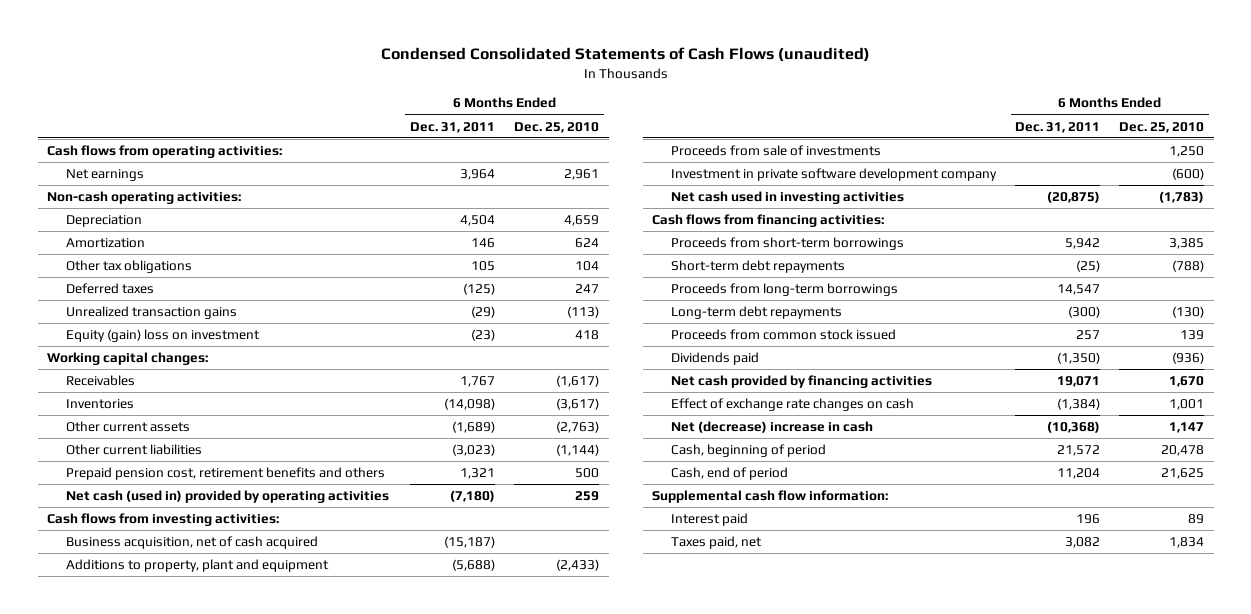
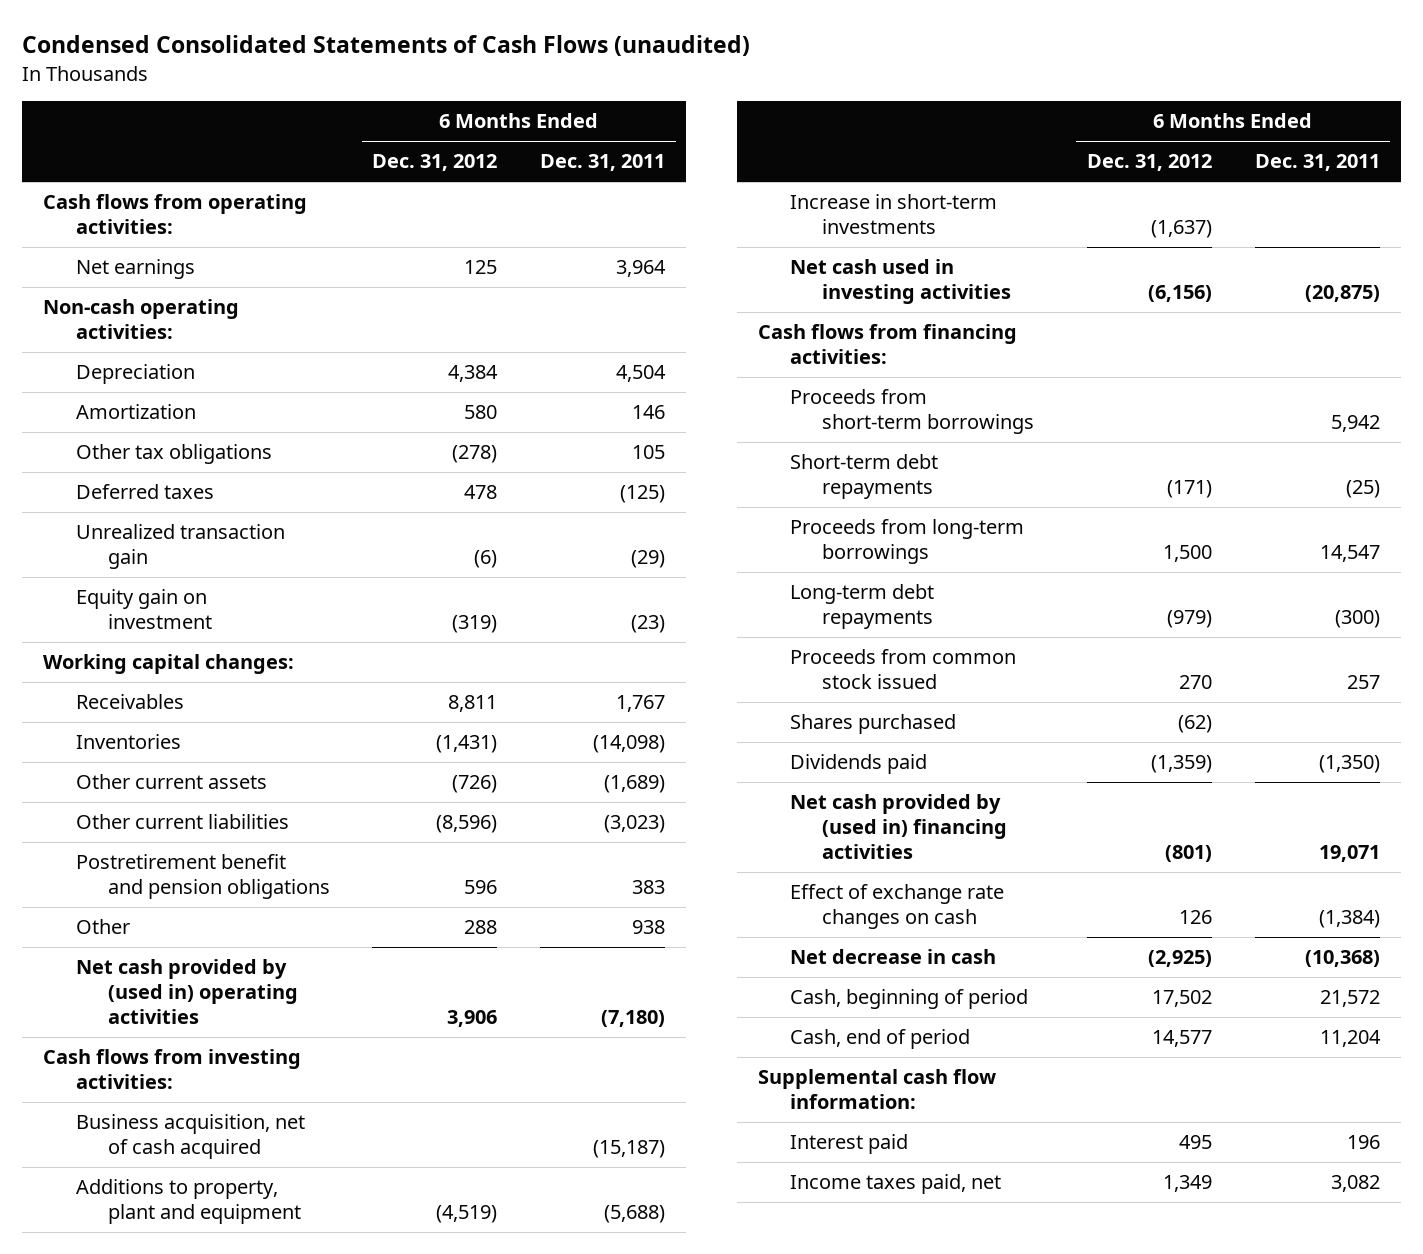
- | 6 Months Ended Dec. 31, 2011 | 6 Months Ended Dec. 25, 2010
+ | 6 Months Ended Dec. 31, 2012 | 6 Months Ended Dec. 31, 2011
- Unrealized transaction gains | (29) | (113)
- Equity (gain) loss on investment | (23) | 418
+ Unrealized transaction gain | (6) | (29)
+ Equity gain on investment | (319) | (23)
- Prepaid pension cost, retirement benefits and others | 1,321 | 500
- Net cash (used in) provided by operating activities | (7,180) | 259
+ Postretirement benefit and pension obligations | 596 | 383
+ Other | 288 | 938
+ Net cash provided by (used in) operating activities | 3,906 | (7,180)
- Proceeds from sale of investments | | 1,250
- Investment in private software development company | | (600)
+ Increase in short-term investments | (1,637) |
+ Shares purchased | (62) |
- Net cash provided by financing activities | 19,071 | 1,670
+ Net cash provided by (used in) financing activities | (801) | 19,071
- Net (decrease) increase in cash | (10,368) | 1,147
+ Net decrease in cash | (2,925) | (10,368)
- Taxes paid, net | 3,082 | 1,834
+ Income taxes paid, net | 1,349 | 3,082

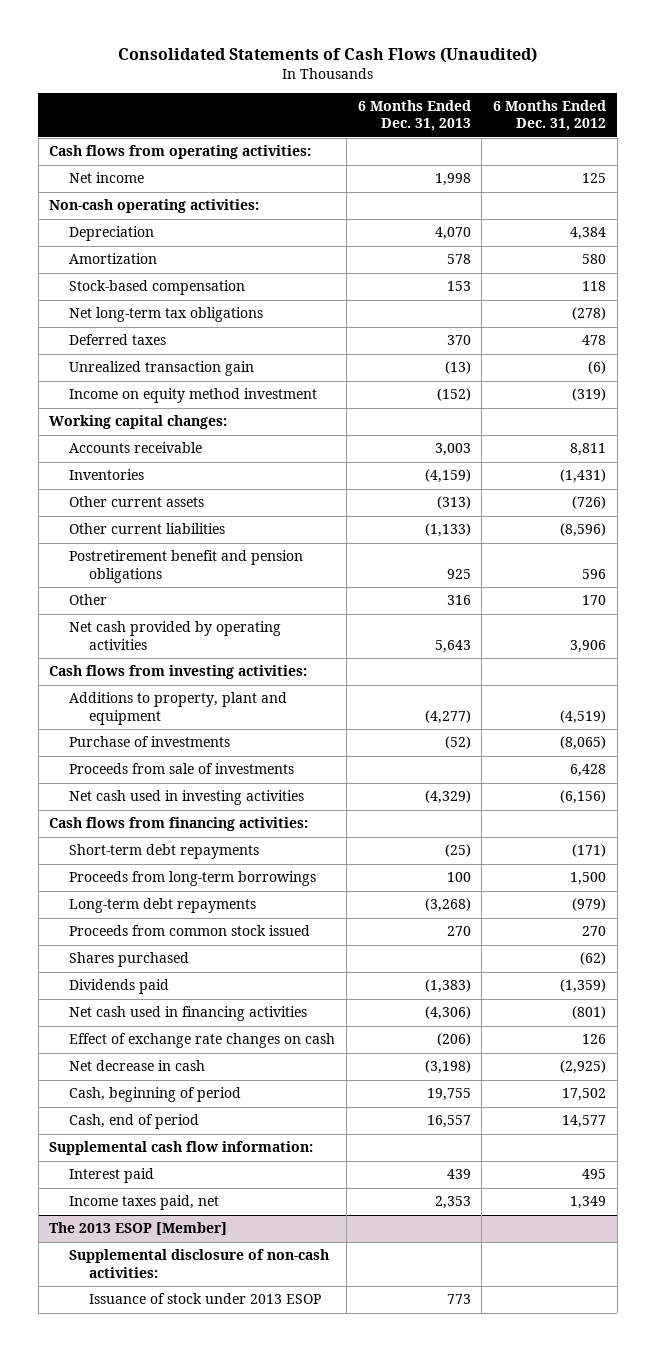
- Condensed Consolidated Statements of Cash Flows (unaudited)
+ Consolidated Statements of Cash Flows (Unaudited)
- | 6 Months Ended Dec. 31, 2012 | 6 Months Ended Dec. 31, 2011
+ | 6 Months Ended Dec. 31, 2013 | 6 Months Ended Dec. 31, 2012
- Net earnings | 125 | 3,964
+ Net income | 1,998 | 125
- Other tax obligations | (278) | 105
+ Stock-based compensation | 153 | 118
+ Net long-term tax obligations | | (278)
- Equity gain on investment | (319) | (23)
+ Income on equity method investment | (152) | (319)
- Receivables | 8,811 | 1,767
+ Accounts receivable | 3,003 | 8,811
- Other | 288 | 938
- Net cash provided by (used in) operating activities | 3,906 | (7,180)
+ Other | 316 | 170
+ Net cash provided by operating activities | 5,643 | 3,906
- Business acquisition, net of cash acquired | | (15,187)
- Increase in short-term investments | (1,637) |
+ Purchase of investments | (52) | (8,065)
+ Proceeds from sale of investments | | 6,428
- Proceeds from short-term borrowings | | 5,942
- Net cash provided by (used in) financing activities | (801) | 19,071
+ Net cash used in financing activities | (4,306) | (801)
+ The 2013 ESOP [Member]
+ Supplemental disclosure of non-cash activities:
+ Issuance of stock under 2013 ESOP | 773 |

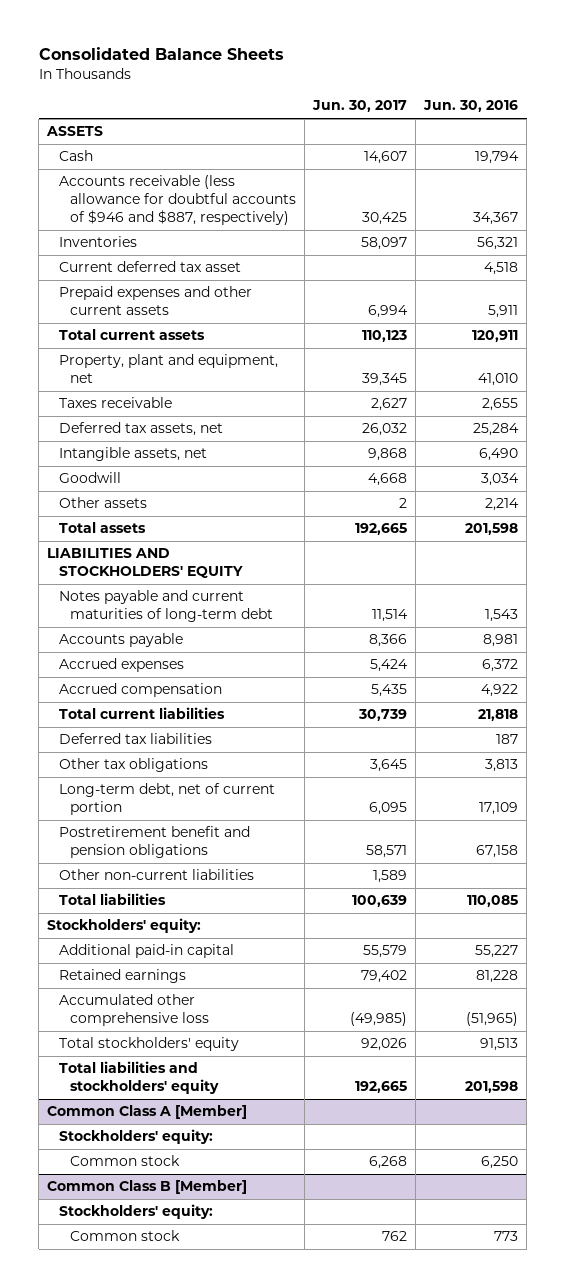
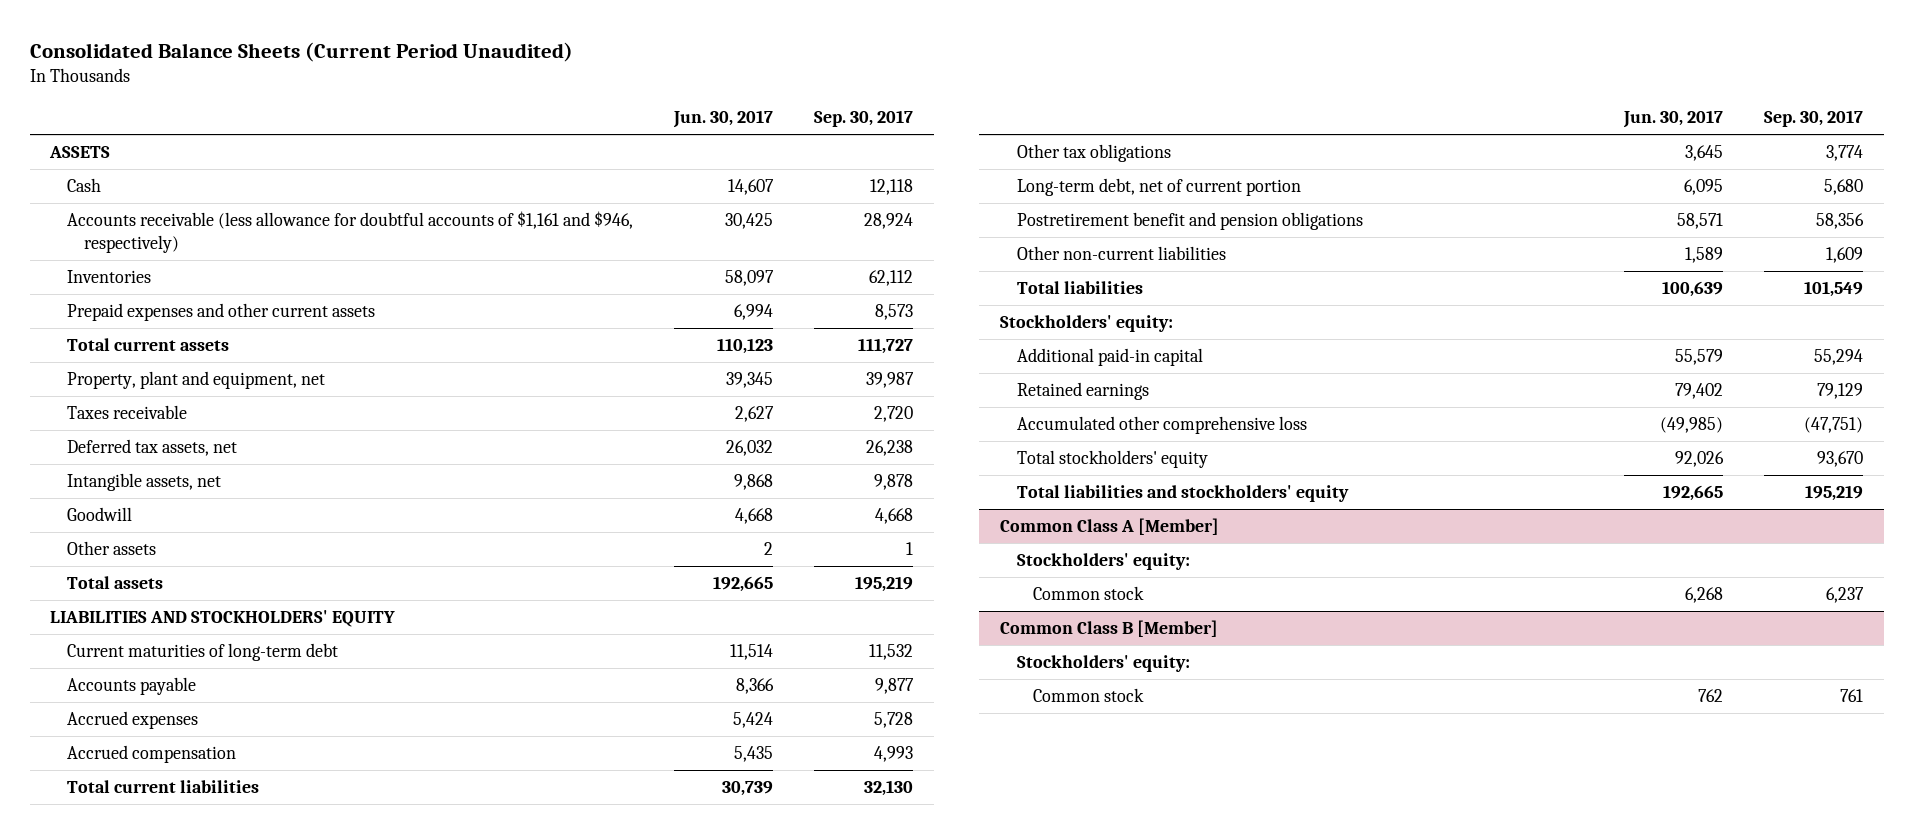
- Consolidated Balance Sheets
+ Consolidated Balance Sheets (Current Period Unaudited)
- | Jun. 30, 2017 | Jun. 30, 2016
+ | Jun. 30, 2017 | Sep. 30, 2017
- Accounts receivable (less allowance for doubtful accounts of $946 and $887, respectively) | 30,425 | 34,367
+ Accounts receivable (less allowance for doubtful accounts of $1,161 and $946, respectively) | 30,425 | 28,924
- Current deferred tax asset | | 4,518
- Notes payable and current maturities of long-term debt | 11,514 | 1,543
+ Current maturities of long-term debt | 11,514 | 11,532
- Deferred tax liabilities | | 187

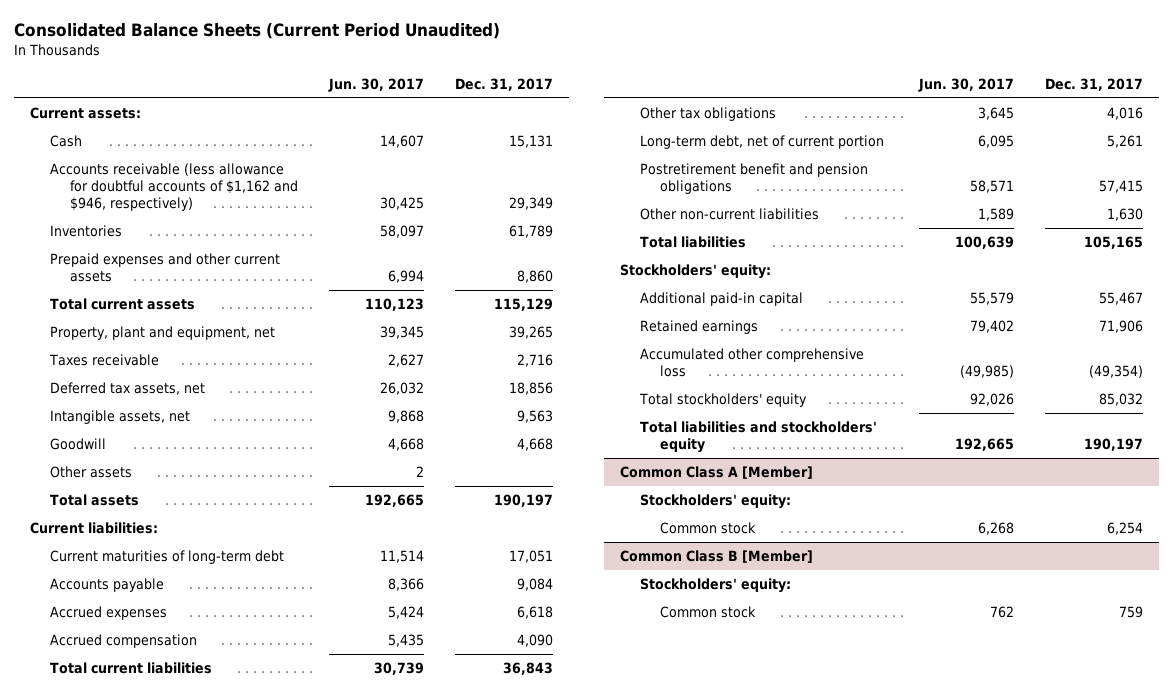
- | Jun. 30, 2017 | Sep. 30, 2017
+ | Jun. 30, 2017 | Dec. 31, 2017
- ASSETS
+ Current assets:
- Accounts receivable (less allowance for doubtful accounts of $1,161 and $946, respectively) | 30,425 | 28,924
+ Accounts receivable (less allowance for doubtful accounts of $1,162 and $946, respectively) | 30,425 | 29,349
- LIABILITIES AND STOCKHOLDERS' EQUITY
+ Current liabilities:

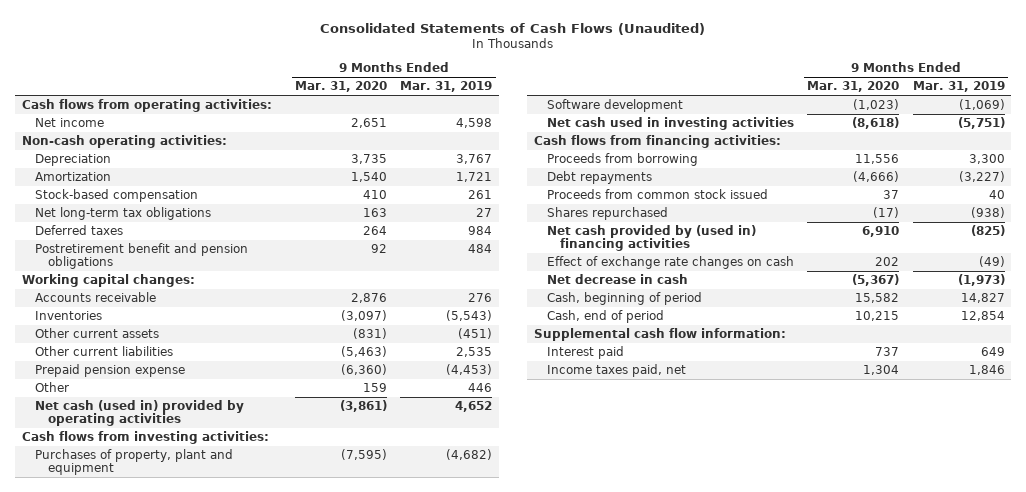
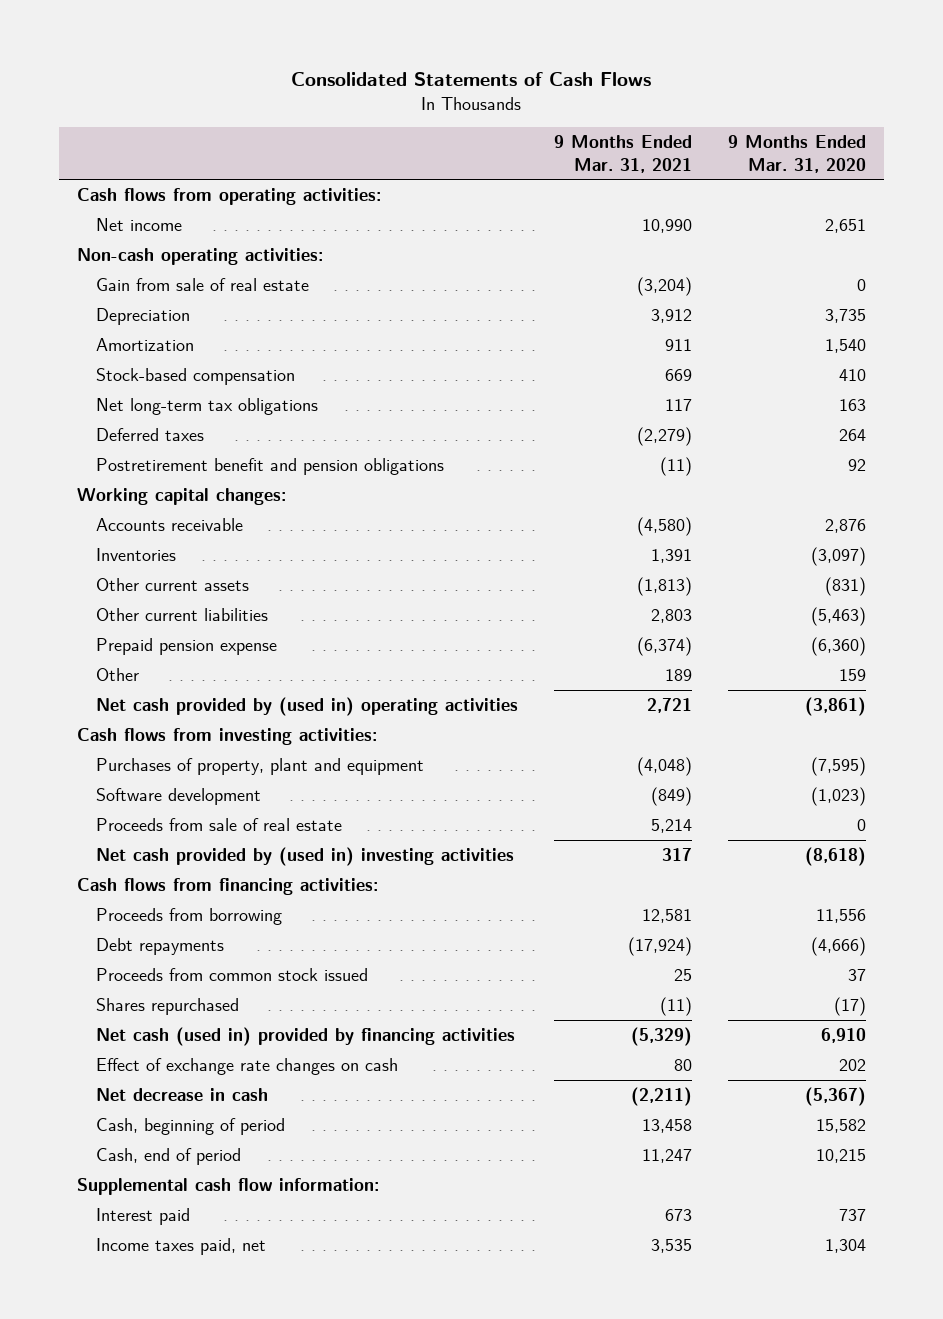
- Consolidated Statements of Cash Flows (Unaudited)
+ Consolidated Statements of Cash Flows
- | 9 Months Ended Mar. 31, 2020 | 9 Months Ended Mar. 31, 2019
+ | 9 Months Ended Mar. 31, 2021 | 9 Months Ended Mar. 31, 2020
+ Gain from sale of real estate | (3,204) | 0
- Net cash (used in) provided by operating activities | (3,861) | 4,652
+ Net cash provided by (used in) operating activities | 2,721 | (3,861)
- Net cash used in investing activities | (8,618) | (5,751)
+ Proceeds from sale of real estate | 5,214 | 0
+ Net cash provided by (used in) investing activities | 317 | (8,618)
- Net cash provided by (used in) financing activities | 6,910 | (825)
+ Net cash (used in) provided by financing activities | (5,329) | 6,910

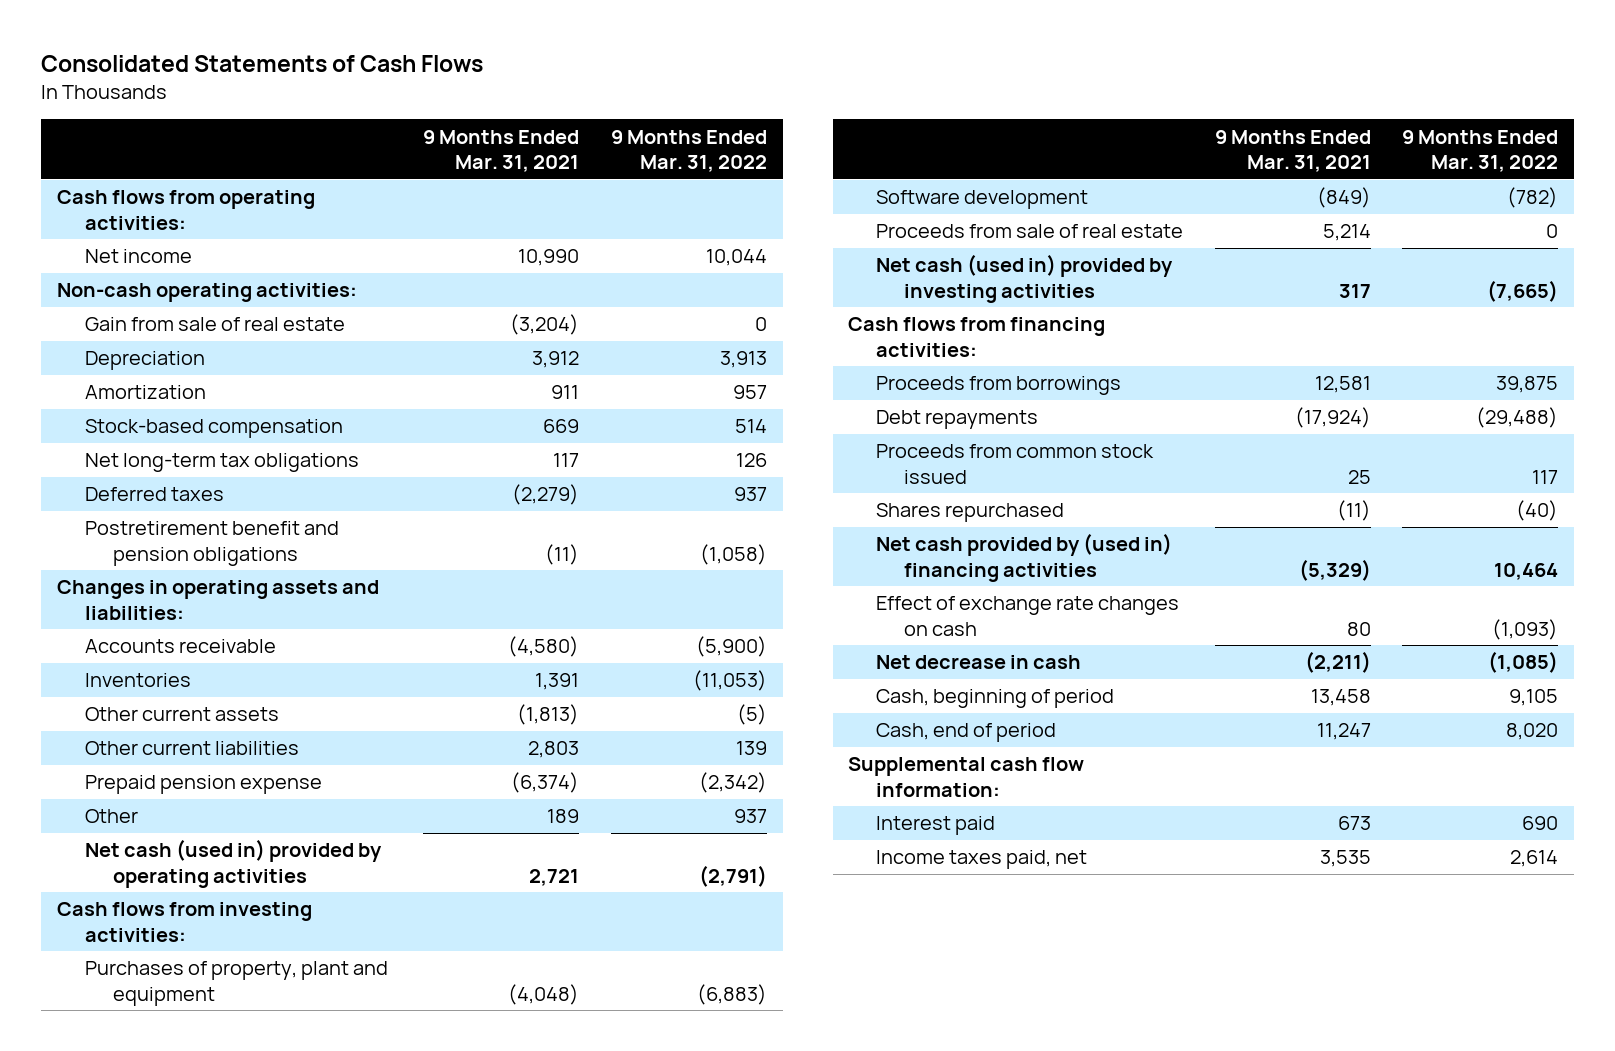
- | 9 Months Ended Mar. 31, 2021 | 9 Months Ended Mar. 31, 2020
+ | 9 Months Ended Mar. 31, 2021 | 9 Months Ended Mar. 31, 2022
- Working capital changes:
+ Changes in operating assets and liabilities:
- Net cash provided by (used in) operating activities | 2,721 | (3,861)
+ Net cash (used in) provided by operating activities | 2,721 | (2,791)
- Net cash provided by (used in) investing activities | 317 | (8,618)
+ Net cash (used in) provided by investing activities | 317 | (7,665)
- Proceeds from borrowing | 12,581 | 11,556
+ Proceeds from borrowings | 12,581 | 39,875
- Net cash (used in) provided by financing activities | (5,329) | 6,910
+ Net cash provided by (used in) financing activities | (5,329) | 10,464

